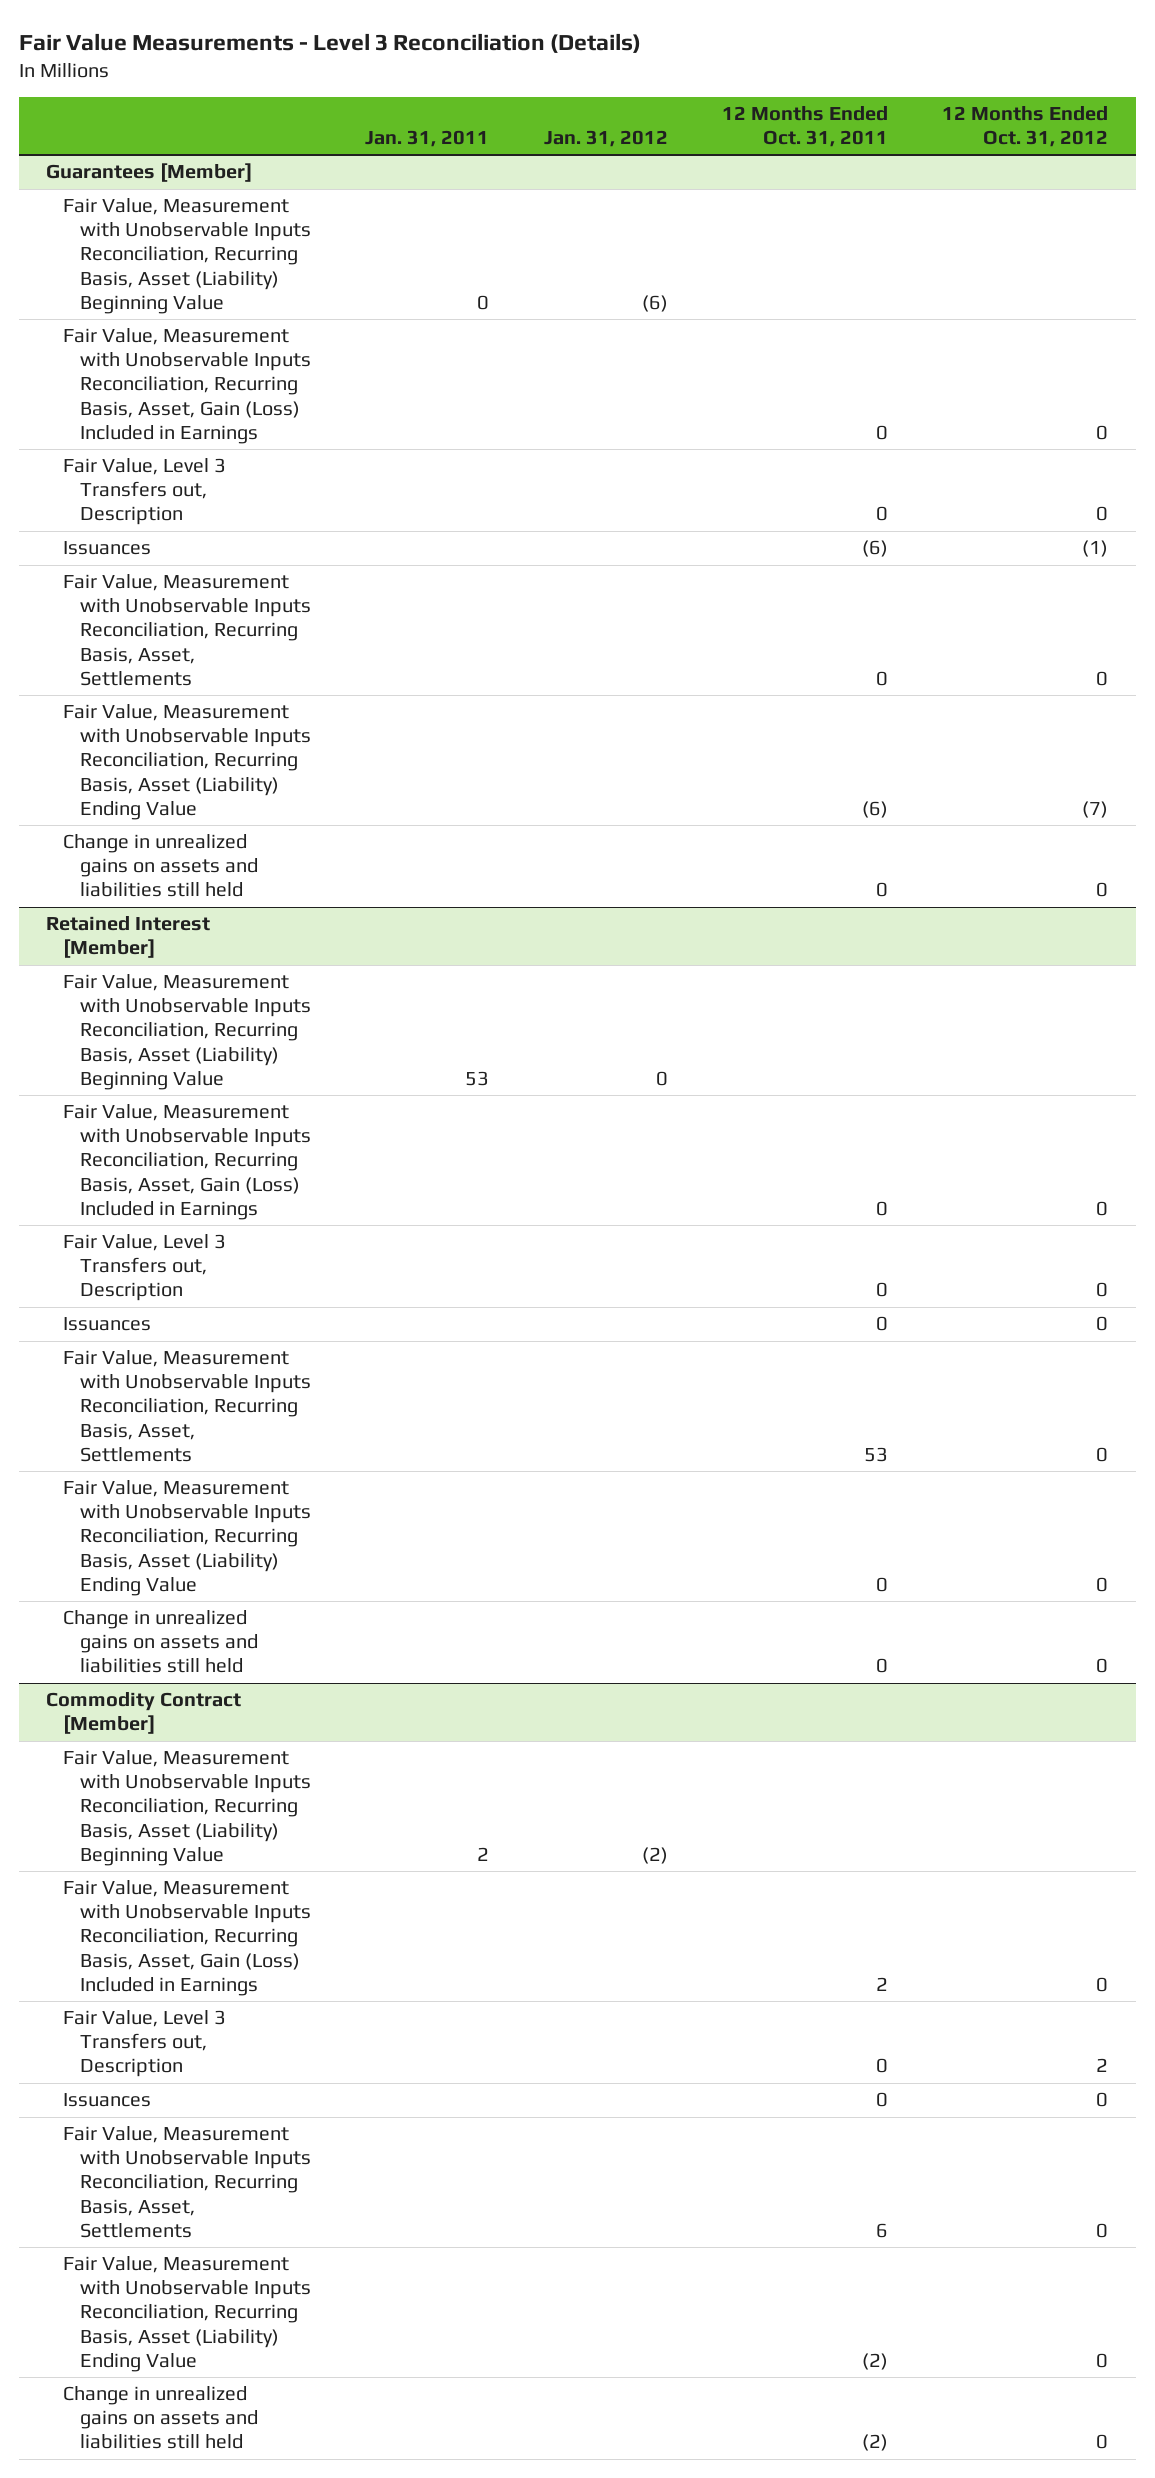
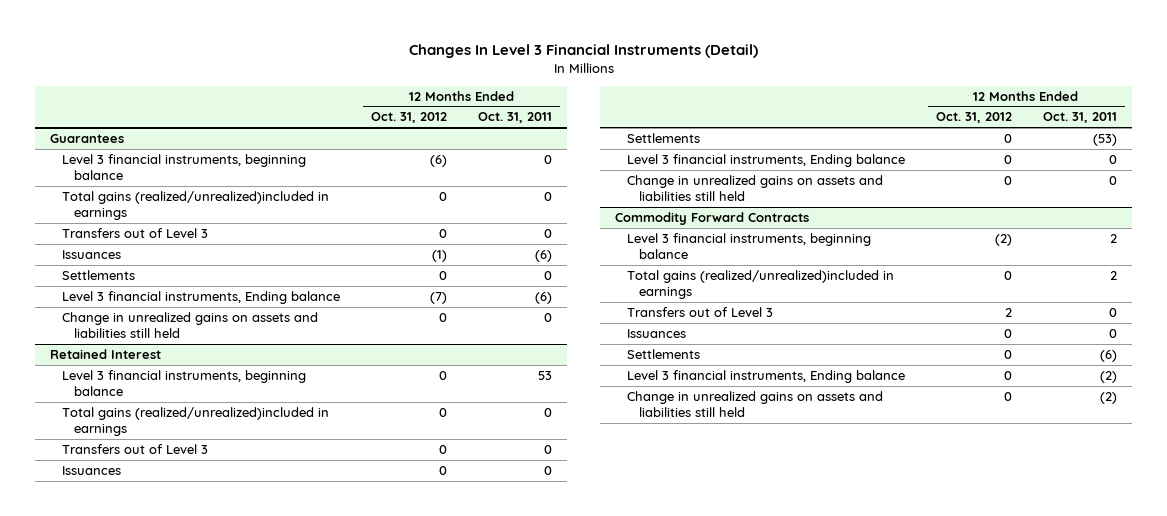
- Fair Value Measurements - Level 3 Reconciliation (Details)
+ Changes In Level 3 Financial Instruments (Detail)
- | Jan. 31, 2011 | Jan. 31, 2012 | 12 Months Ended Oct. 31, 2011 | 12 Months Ended Oct. 31, 2012
+ | 12 Months Ended Oct. 31, 2012 | 12 Months Ended Oct. 31, 2011
- Guarantees [Member]
- Fair Value, Measurement with Unobservable Inputs Reconciliation, Recurring Basis, Asset (Liability) Beginning Value | 0 | (6) | |
- Fair Value, Measurement with Unobservable Inputs Reconciliation, Recurring Basis, Asset, Gain (Loss) Included in Earnings | | | 0 | 0
- Fair Value, Level 3 Transfers out, Description | | | 0 | 0
+ Guarantees
+ Level 3 financial instruments, beginning balance | (6) | 0
+ Total gains (realized/unrealized)included in earnings | 0 | 0
+ Transfers out of Level 3 | 0 | 0
- Fair Value, Measurement with Unobservable Inputs Reconciliation, Recurring Basis, Asset, Settlements | | | 0 | 0
- Fair Value, Measurement with Unobservable Inputs Reconciliation, Recurring Basis, Asset (Liability) Ending Value | | | (6) | (7)
+ Settlements | 0 | 0
+ Level 3 financial instruments, Ending balance | (7) | (6)
- Retained Interest [Member]
- Fair Value, Measurement with Unobservable Inputs Reconciliation, Recurring Basis, Asset (Liability) Beginning Value | 53 | 0 | |
- Fair Value, Measurement with Unobservable Inputs Reconciliation, Recurring Basis, Asset, Gain (Loss) Included in Earnings | | | 0 | 0
- Fair Value, Level 3 Transfers out, Description | | | 0 | 0
+ Retained Interest
+ Level 3 financial instruments, beginning balance | 0 | 53
+ Total gains (realized/unrealized)included in earnings | 0 | 0
+ Transfers out of Level 3 | 0 | 0
- Fair Value, Measurement with Unobservable Inputs Reconciliation, Recurring Basis, Asset, Settlements | | | 53 | 0
- Fair Value, Measurement with Unobservable Inputs Reconciliation, Recurring Basis, Asset (Liability) Ending Value | | | 0 | 0
+ Settlements | 0 | (53)
+ Level 3 financial instruments, Ending balance | 0 | 0
- Commodity Contract [Member]
- Fair Value, Measurement with Unobservable Inputs Reconciliation, Recurring Basis, Asset (Liability) Beginning Value | 2 | (2) | |
- Fair Value, Measurement with Unobservable Inputs Reconciliation, Recurring Basis, Asset, Gain (Loss) Included in Earnings | | | 2 | 0
- Fair Value, Level 3 Transfers out, Description | | | 0 | 2
+ Commodity Forward Contracts
+ Level 3 financial instruments, beginning balance | (2) | 2
+ Total gains (realized/unrealized)included in earnings | 0 | 2
+ Transfers out of Level 3 | 2 | 0
- Fair Value, Measurement with Unobservable Inputs Reconciliation, Recurring Basis, Asset, Settlements | | | 6 | 0
- Fair Value, Measurement with Unobservable Inputs Reconciliation, Recurring Basis, Asset (Liability) Ending Value | | | (2) | 0
+ Settlements | 0 | (6)
+ Level 3 financial instruments, Ending balance | 0 | (2)

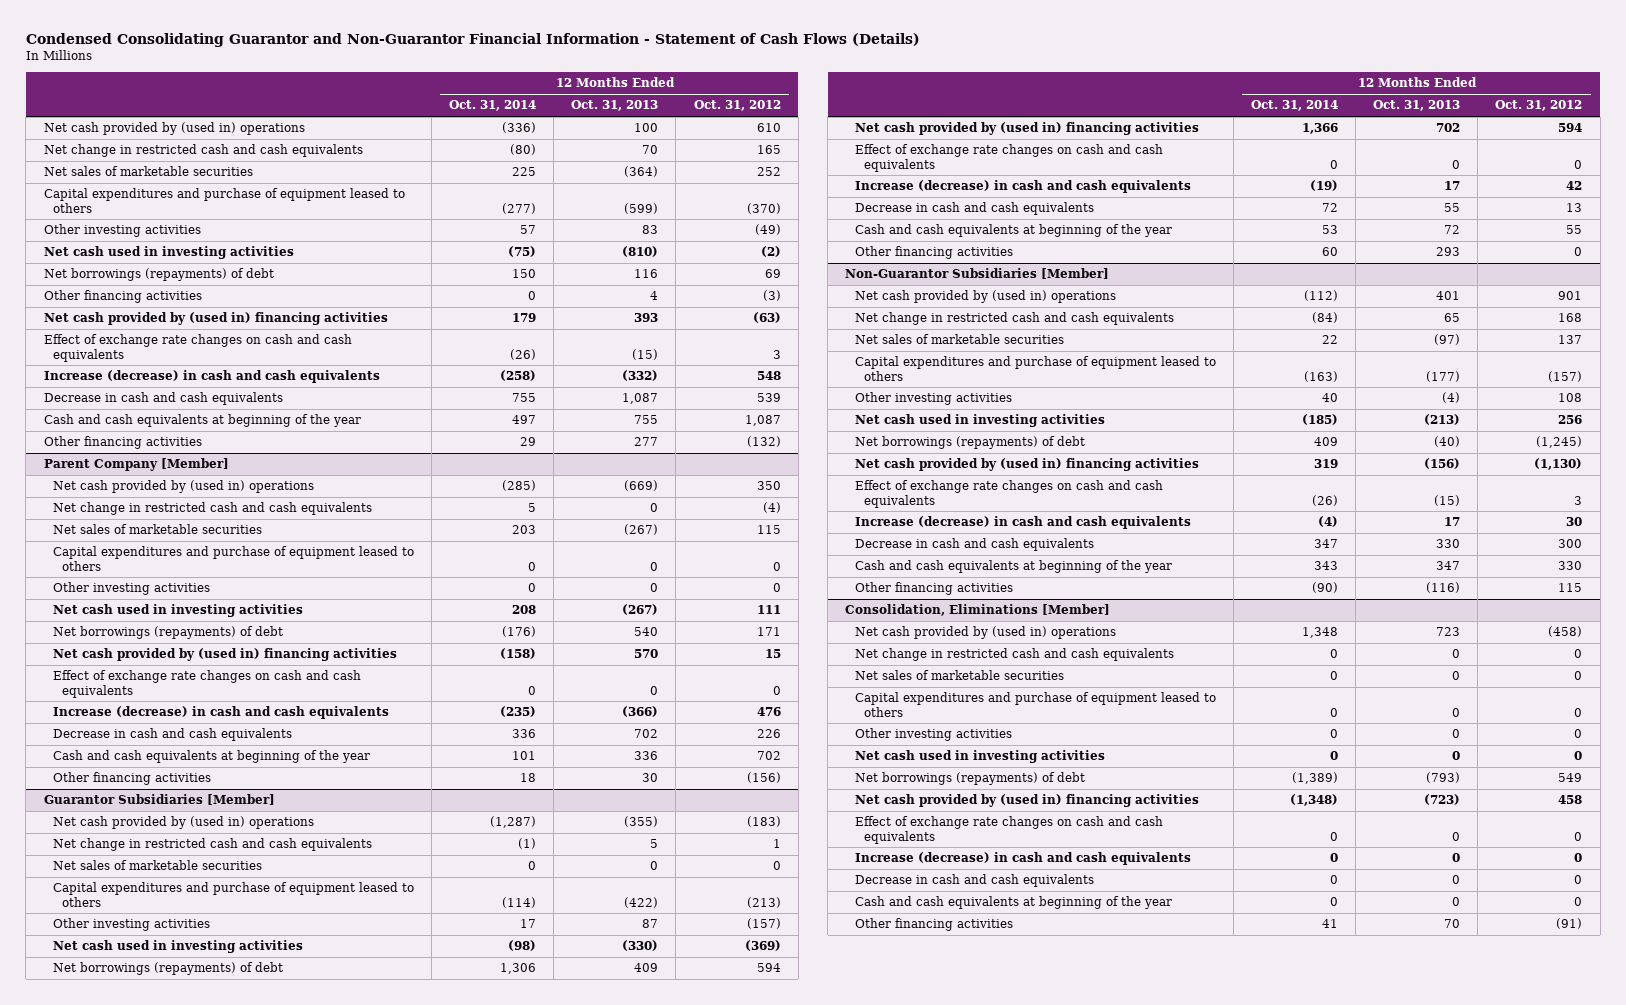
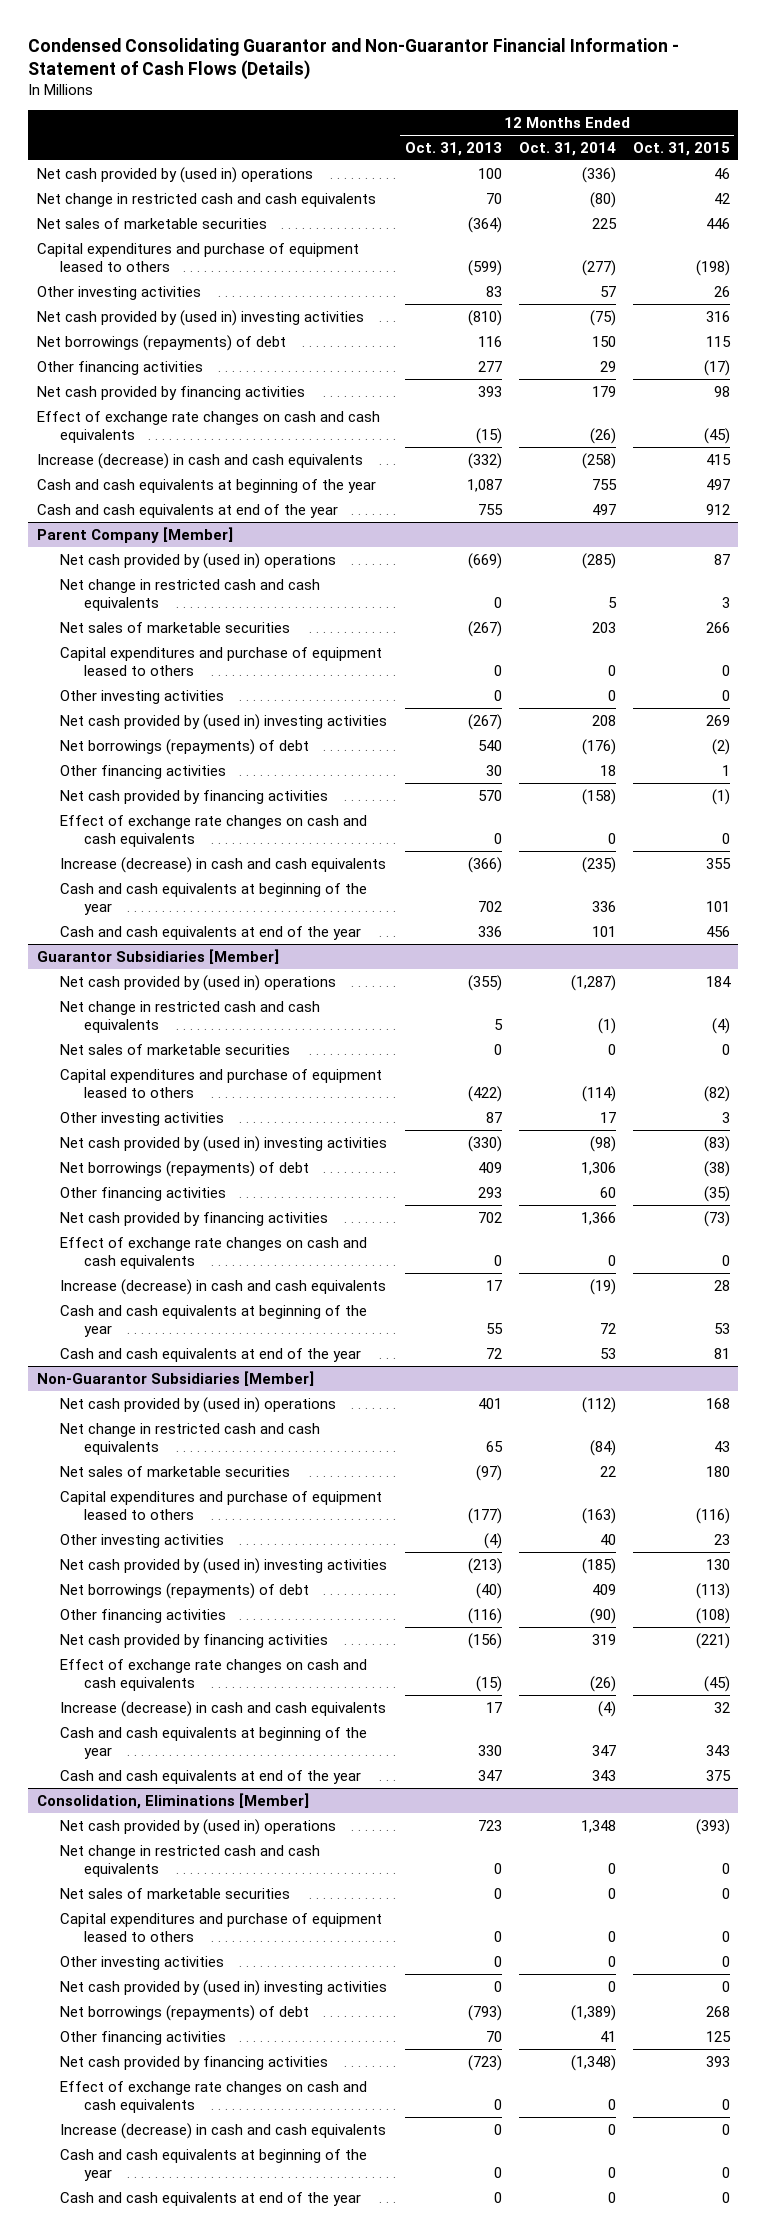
- | 12 Months Ended Oct. 31, 2014 | 12 Months Ended Oct. 31, 2013 | 12 Months Ended Oct. 31, 2012
+ | 12 Months Ended Oct. 31, 2013 | 12 Months Ended Oct. 31, 2014 | 12 Months Ended Oct. 31, 2015
- Net cash used in investing activities | (75) | (810) | (2)
+ Net cash provided by (used in) investing activities | (810) | (75) | 316
- Other financing activities | 0 | 4 | (3)
- Net cash provided by (used in) financing activities | 179 | 393 | (63)
moved up: Other financing activities | 277 | 29 | (17)
+ Net cash provided by financing activities | 393 | 179 | 98
- Decrease in cash and cash equivalents | 755 | 1,087 | 539
- Cash and cash equivalents at beginning of the year | 497 | 755 | 1,087
+ Cash and cash equivalents at beginning of the year | 1,087 | 755 | 497
+ Cash and cash equivalents at end of the year | 755 | 497 | 912
@ Parent Company [Member]
- Net cash used in investing activities | 208 | (267) | 111
+ Net cash provided by (used in) investing activities | (267) | 208 | 269
- Net cash provided by (used in) financing activities | (158) | 570 | 15
moved up: Other financing activities | 30 | 18 | 1
+ Net cash provided by financing activities | 570 | (158) | (1)
- Decrease in cash and cash equivalents | 336 | 702 | 226
- Cash and cash equivalents at beginning of the year | 101 | 336 | 702
+ Cash and cash equivalents at beginning of the year | 702 | 336 | 101
+ Cash and cash equivalents at end of the year | 336 | 101 | 456
@ Guarantor Subsidiaries [Member]
- Net cash used in investing activities | (98) | (330) | (369)
+ Net cash provided by (used in) investing activities | (330) | (98) | (83)
- Net cash provided by (used in) financing activities | 1,366 | 702 | 594
moved up: Other financing activities | 293 | 60 | (35)
+ Net cash provided by financing activities | 702 | 1,366 | (73)
- Decrease in cash and cash equivalents | 72 | 55 | 13
- Cash and cash equivalents at beginning of the year | 53 | 72 | 55
+ Cash and cash equivalents at beginning of the year | 55 | 72 | 53
+ Cash and cash equivalents at end of the year | 72 | 53 | 81
@ Non-Guarantor Subsidiaries [Member]
- Net cash used in investing activities | (185) | (213) | 256
+ Net cash provided by (used in) investing activities | (213) | (185) | 130
- Net cash provided by (used in) financing activities | 319 | (156) | (1,130)
moved up: Other financing activities | (116) | (90) | (108)
+ Net cash provided by financing activities | (156) | 319 | (221)
- Decrease in cash and cash equivalents | 347 | 330 | 300
- Cash and cash equivalents at beginning of the year | 343 | 347 | 330
+ Cash and cash equivalents at beginning of the year | 330 | 347 | 343
+ Cash and cash equivalents at end of the year | 347 | 343 | 375
@ Consolidation, Eliminations [Member]
- Net cash used in investing activities | 0 | 0 | 0
+ Net cash provided by (used in) investing activities | 0 | 0 | 0
- Net cash provided by (used in) financing activities | (1,348) | (723) | 458
moved up: Other financing activities | 70 | 41 | 125
+ Net cash provided by financing activities | (723) | (1,348) | 393
- Decrease in cash and cash equivalents | 0 | 0 | 0
+ Cash and cash equivalents at end of the year | 0 | 0 | 0

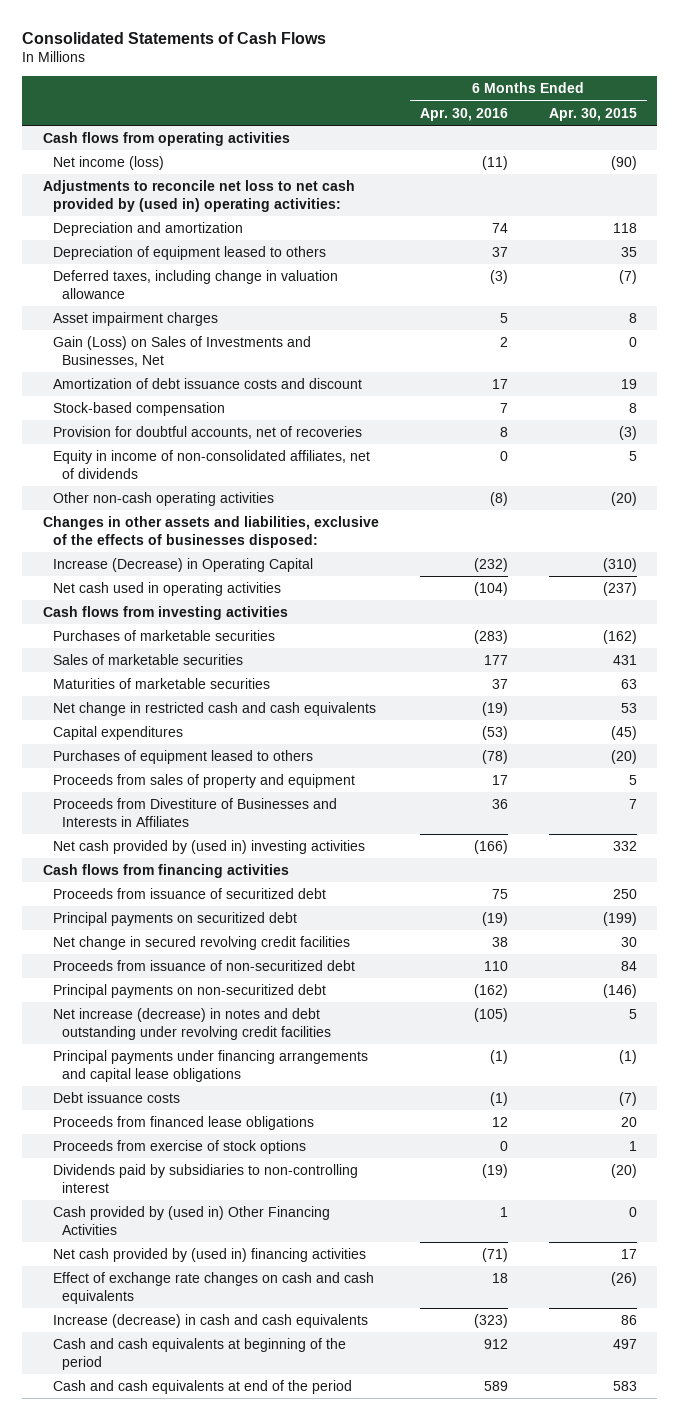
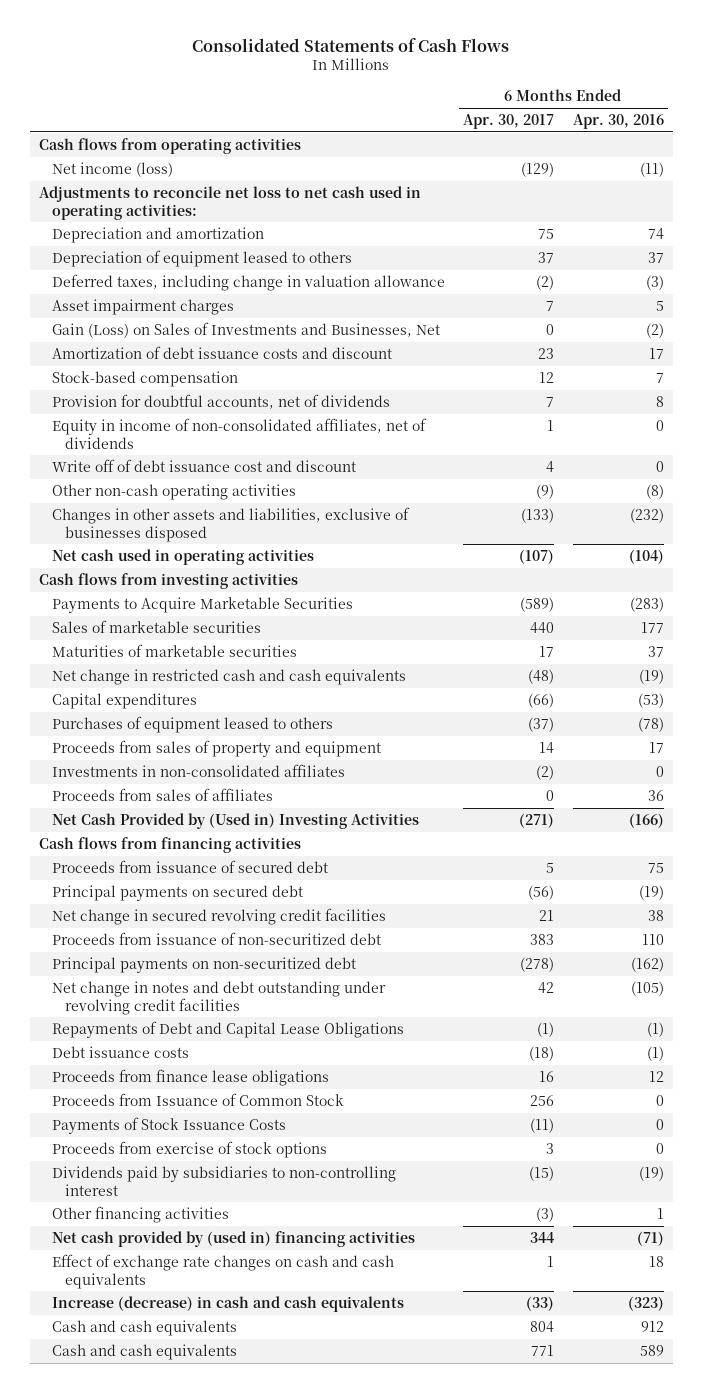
- | 6 Months Ended Apr. 30, 2016 | 6 Months Ended Apr. 30, 2015
+ | 6 Months Ended Apr. 30, 2017 | 6 Months Ended Apr. 30, 2016
- Adjustments to reconcile net loss to net cash provided by (used in) operating activities:
+ Adjustments to reconcile net loss to net cash used in operating activities:
- Gain (Loss) on Sales of Investments and Businesses, Net | 2 | 0
+ Gain (Loss) on Sales of Investments and Businesses, Net | 0 | (2)
- Provision for doubtful accounts, net of recoveries | 8 | (3)
+ Provision for doubtful accounts, net of dividends | 7 | 8
+ Write off of debt issuance cost and discount | 4 | 0
- Changes in other assets and liabilities, exclusive of the effects of businesses disposed:
- Increase (Decrease) in Operating Capital | (232) | (310)
+ Changes in other assets and liabilities, exclusive of businesses disposed | (133) | (232)
- Purchases of marketable securities | (283) | (162)
+ Payments to Acquire Marketable Securities | (589) | (283)
- Proceeds from Divestiture of Businesses and Interests in Affiliates | 36 | 7
- Net cash provided by (used in) investing activities | (166) | 332
+ Investments in non-consolidated affiliates | (2) | 0
+ Proceeds from sales of affiliates | 0 | 36
+ Net Cash Provided by (Used in) Investing Activities | (271) | (166)
- Proceeds from issuance of securitized debt | 75 | 250
- Principal payments on securitized debt | (19) | (199)
+ Proceeds from issuance of secured debt | 5 | 75
+ Principal payments on secured debt | (56) | (19)
- Net increase (decrease) in notes and debt outstanding under revolving credit facilities | (105) | 5
- Principal payments under financing arrangements and capital lease obligations | (1) | (1)
+ Net change in notes and debt outstanding under revolving credit facilities | 42 | (105)
+ Repayments of Debt and Capital Lease Obligations | (1) | (1)
- Proceeds from financed lease obligations | 12 | 20
+ Proceeds from finance lease obligations | 16 | 12
+ Proceeds from Issuance of Common Stock | 256 | 0
+ Payments of Stock Issuance Costs | (11) | 0
- Cash provided by (used in) Other Financing Activities | 1 | 0
+ Other financing activities | (3) | 1
- Cash and cash equivalents at beginning of the period | 912 | 497
- Cash and cash equivalents at end of the period | 589 | 583
+ Cash and cash equivalents | 804 | 912
+ Cash and cash equivalents | 771 | 589

